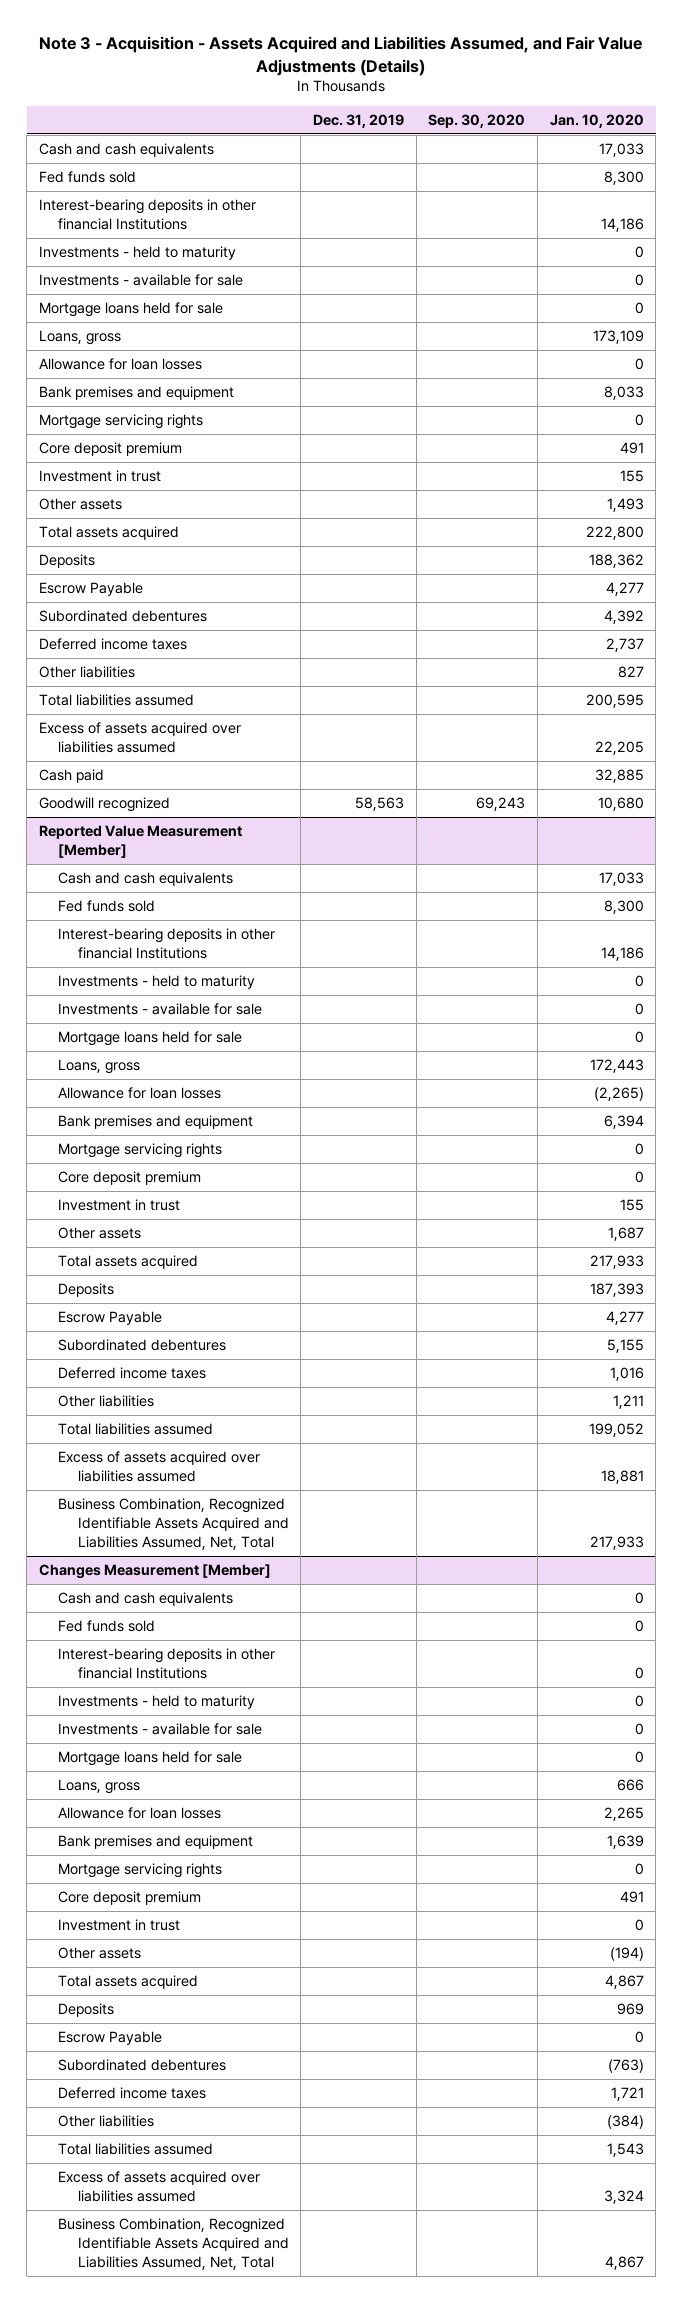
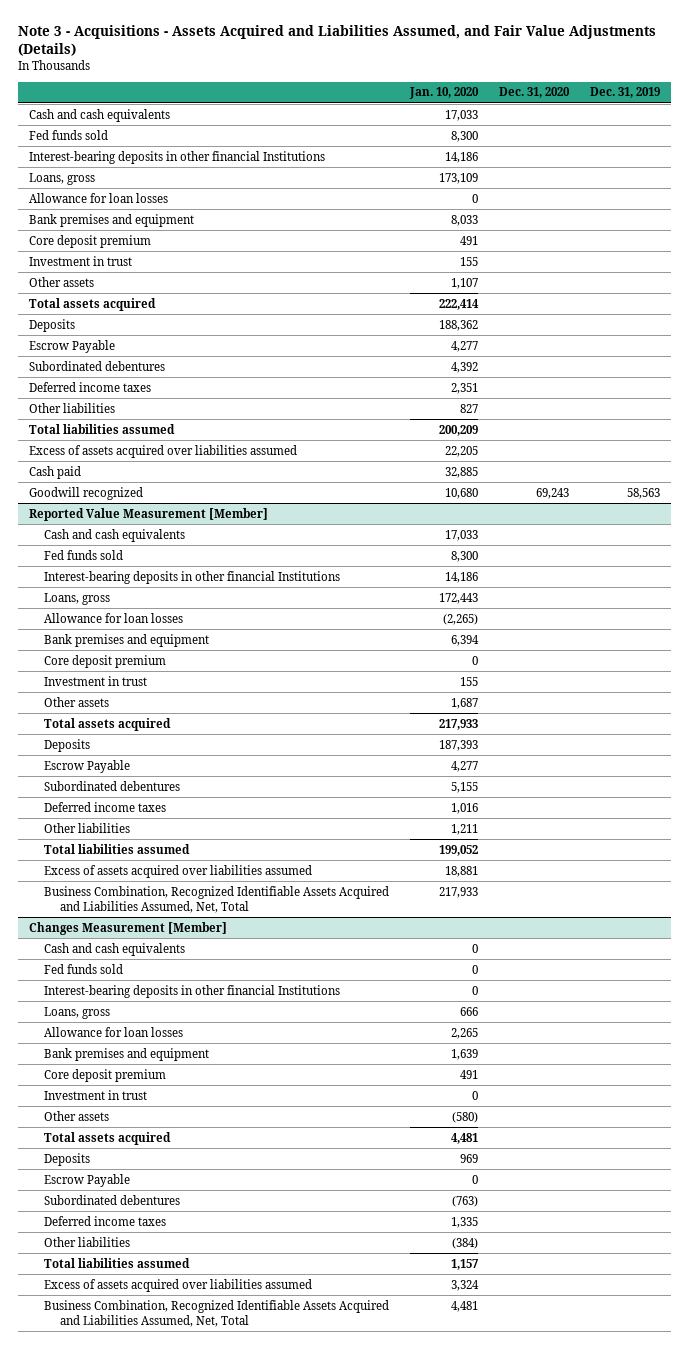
- Note 3 - Acquisition - Assets Acquired and Liabilities Assumed, and Fair Value Adjustments (Details)
+ Note 3 - Acquisitions - Assets Acquired and Liabilities Assumed, and Fair Value Adjustments (Details)
- | Dec. 31, 2019 | Sep. 30, 2020 | Jan. 10, 2020
+ | Jan. 10, 2020 | Dec. 31, 2020 | Dec. 31, 2019
- Investments - held to maturity | | | 0
- Investments - available for sale | | | 0
- Mortgage loans held for sale | | | 0
- Mortgage servicing rights | | | 0
- Other assets | | | 1,493
- Total assets acquired | | | 222,800
+ Other assets | 1,107 | |
+ Total assets acquired | 222,414 | |
- Deferred income taxes | | | 2,737
+ Deferred income taxes | 2,351 | |
- Total liabilities assumed | | | 200,595
+ Total liabilities assumed | 200,209 | |
@ Reported Value Measurement [Member]
- Investments - held to maturity | | | 0
- Investments - available for sale | | | 0
- Mortgage loans held for sale | | | 0
- Mortgage servicing rights | | | 0
@ Changes Measurement [Member]
- Investments - held to maturity | | | 0
- Investments - available for sale | | | 0
- Mortgage loans held for sale | | | 0
- Mortgage servicing rights | | | 0
- Other assets | | | (194)
- Total assets acquired | | | 4,867
+ Other assets | (580) | |
+ Total assets acquired | 4,481 | |
- Deferred income taxes | | | 1,721
+ Deferred income taxes | 1,335 | |
- Total liabilities assumed | | | 1,543
+ Total liabilities assumed | 1,157 | |
- Business Combination, Recognized Identifiable Assets Acquired and Liabilities Assumed, Net, Total | | | 4,867
+ Business Combination, Recognized Identifiable Assets Acquired and Liabilities Assumed, Net, Total | 4,481 | |

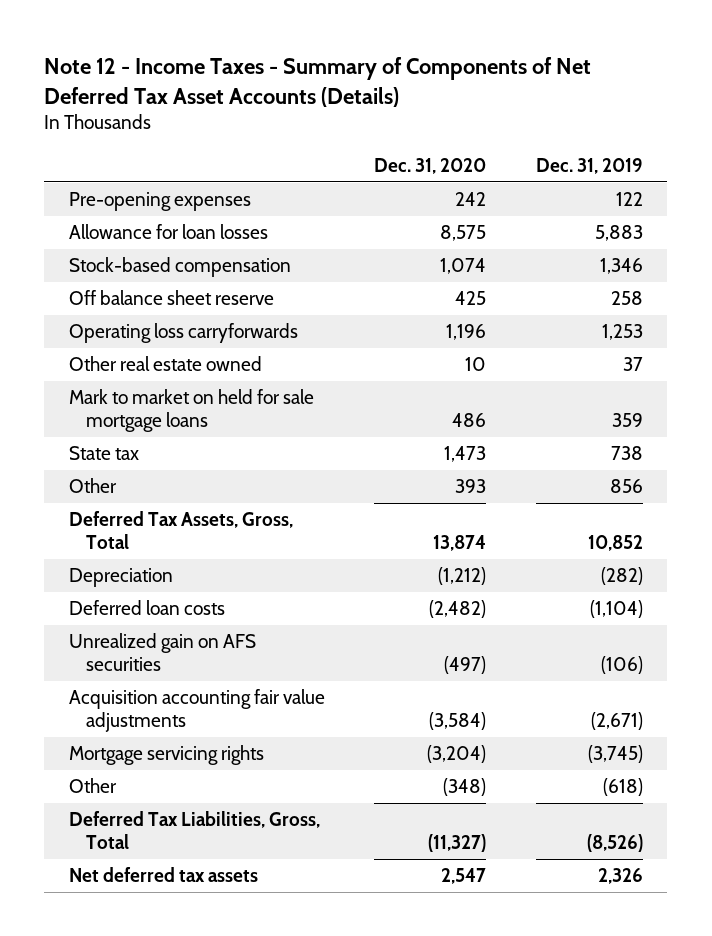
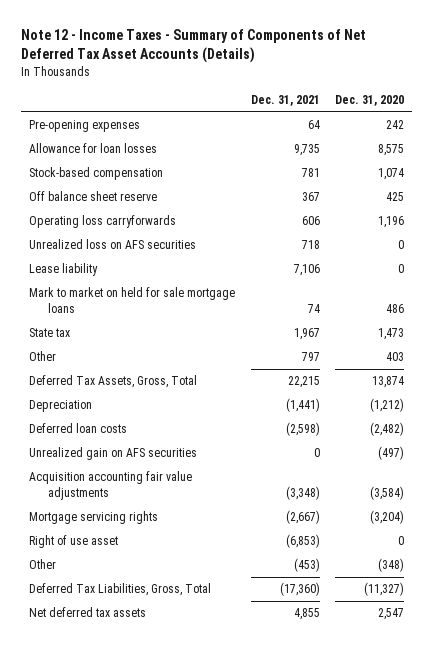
- | Dec. 31, 2020 | Dec. 31, 2019
+ | Dec. 31, 2021 | Dec. 31, 2020
- Other real estate owned | 10 | 37
+ Unrealized loss on AFS securities | 718 | 0
+ Lease liability | 7,106 | 0
- Other | 393 | 856
+ Other | 797 | 403
+ Right of use asset | (6,853) | 0

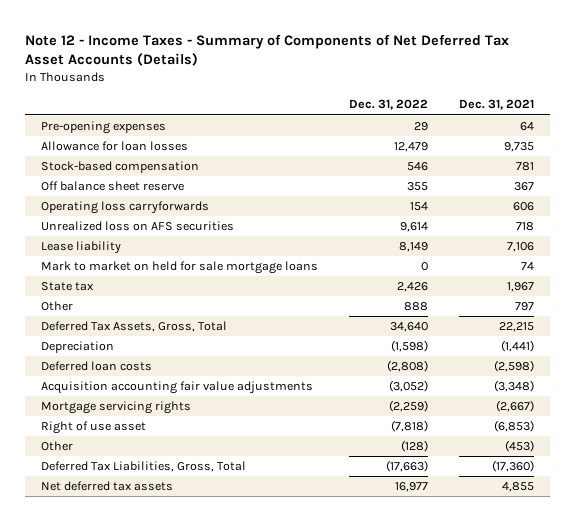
- | Dec. 31, 2021 | Dec. 31, 2020
+ | Dec. 31, 2022 | Dec. 31, 2021
- Unrealized gain on AFS securities | 0 | (497)

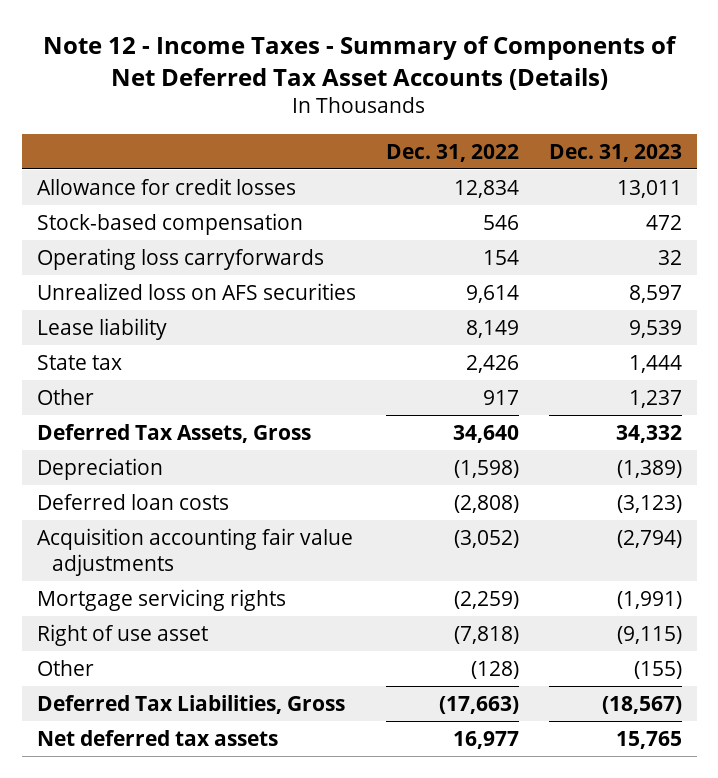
- | Dec. 31, 2022 | Dec. 31, 2021
+ | Dec. 31, 2022 | Dec. 31, 2023
- Pre-opening expenses | 29 | 64
- Allowance for loan losses | 12,479 | 9,735
+ Allowance for credit losses | 12,834 | 13,011
- Off balance sheet reserve | 355 | 367
- Mark to market on held for sale mortgage loans | 0 | 74
- Other | 888 | 797
- Deferred Tax Assets, Gross, Total | 34,640 | 22,215
+ Other | 917 | 1,237
+ Deferred Tax Assets, Gross | 34,640 | 34,332
- Deferred Tax Liabilities, Gross, Total | (17,663) | (17,360)
+ Deferred Tax Liabilities, Gross | (17,663) | (18,567)

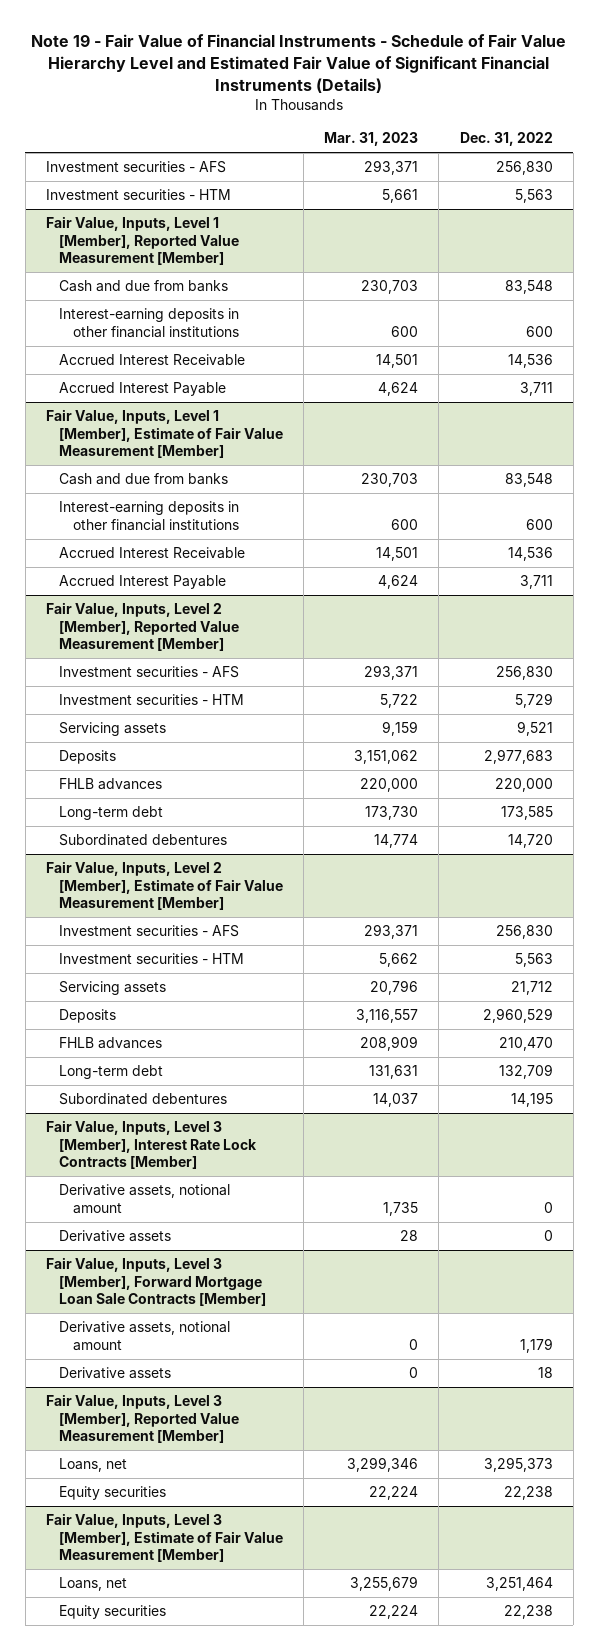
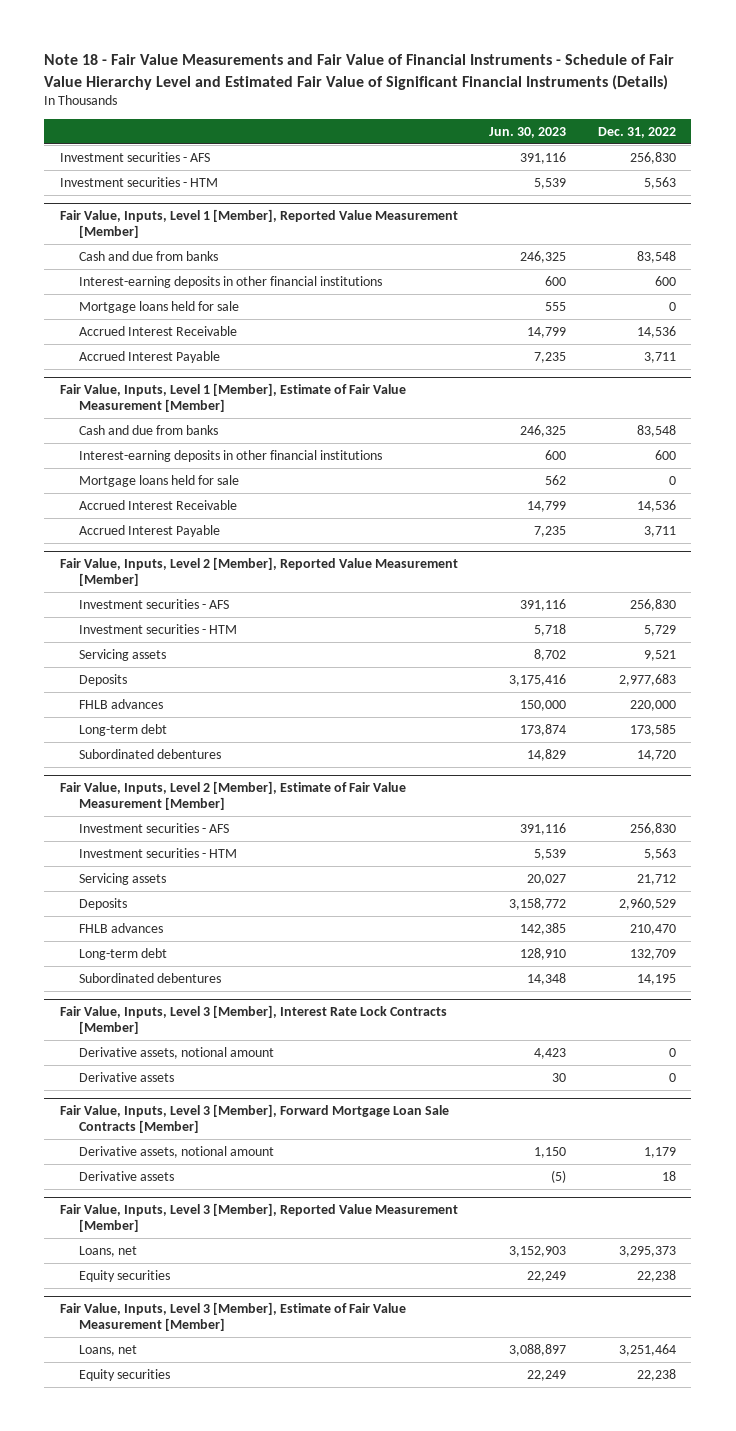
- Note 19 - Fair Value of Financial Instruments - Schedule of Fair Value Hierarchy Level and Estimated Fair Value of Significant Financial Instruments (Details)
+ Note 18 - Fair Value Measurements and Fair Value of Financial Instruments - Schedule of Fair Value Hierarchy Level and Estimated Fair Value of Significant Financial Instruments (Details)
- | Mar. 31, 2023 | Dec. 31, 2022
+ | Jun. 30, 2023 | Dec. 31, 2022
@ Fair Value, Inputs, Level 1 [Member], Reported Value Measurement [Member]
+ Mortgage loans held for sale | 555 | 0
@ Fair Value, Inputs, Level 1 [Member], Estimate of Fair Value Measurement [Member]
+ Mortgage loans held for sale | 562 | 0

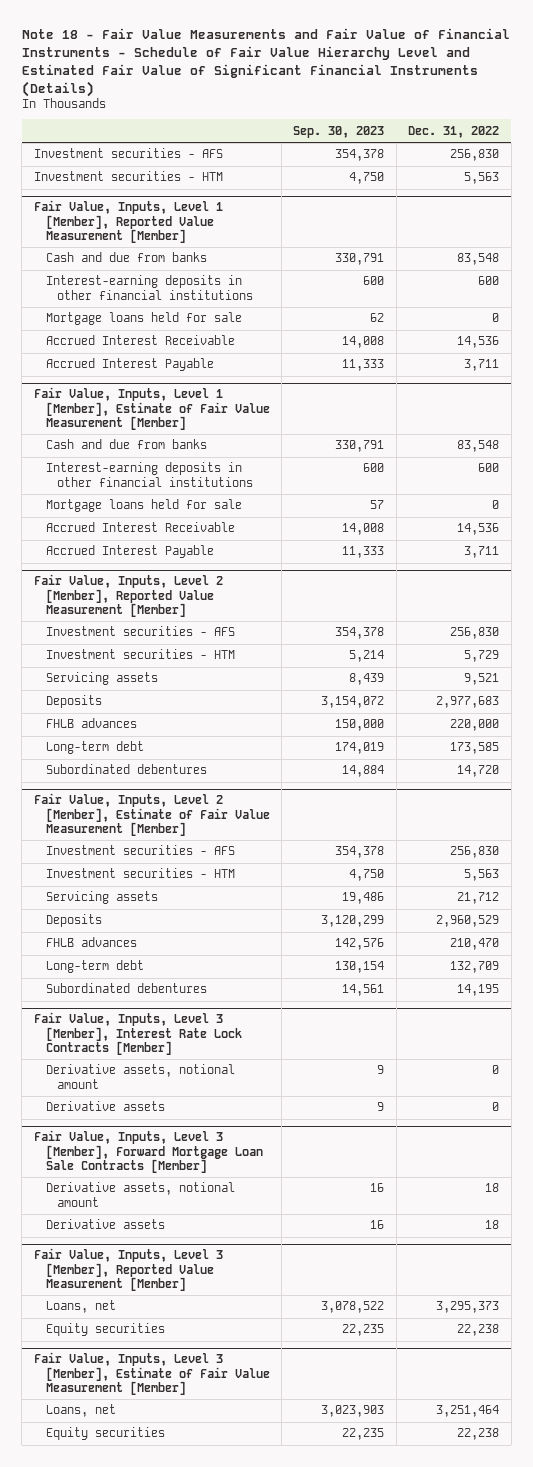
- | Jun. 30, 2023 | Dec. 31, 2022
+ | Sep. 30, 2023 | Dec. 31, 2022
@ Fair Value, Inputs, Level 3 [Member], Forward Mortgage Loan Sale Contracts [Member]
- Derivative assets, notional amount | 1,150 | 1,179
+ Derivative assets, notional amount | 16 | 18

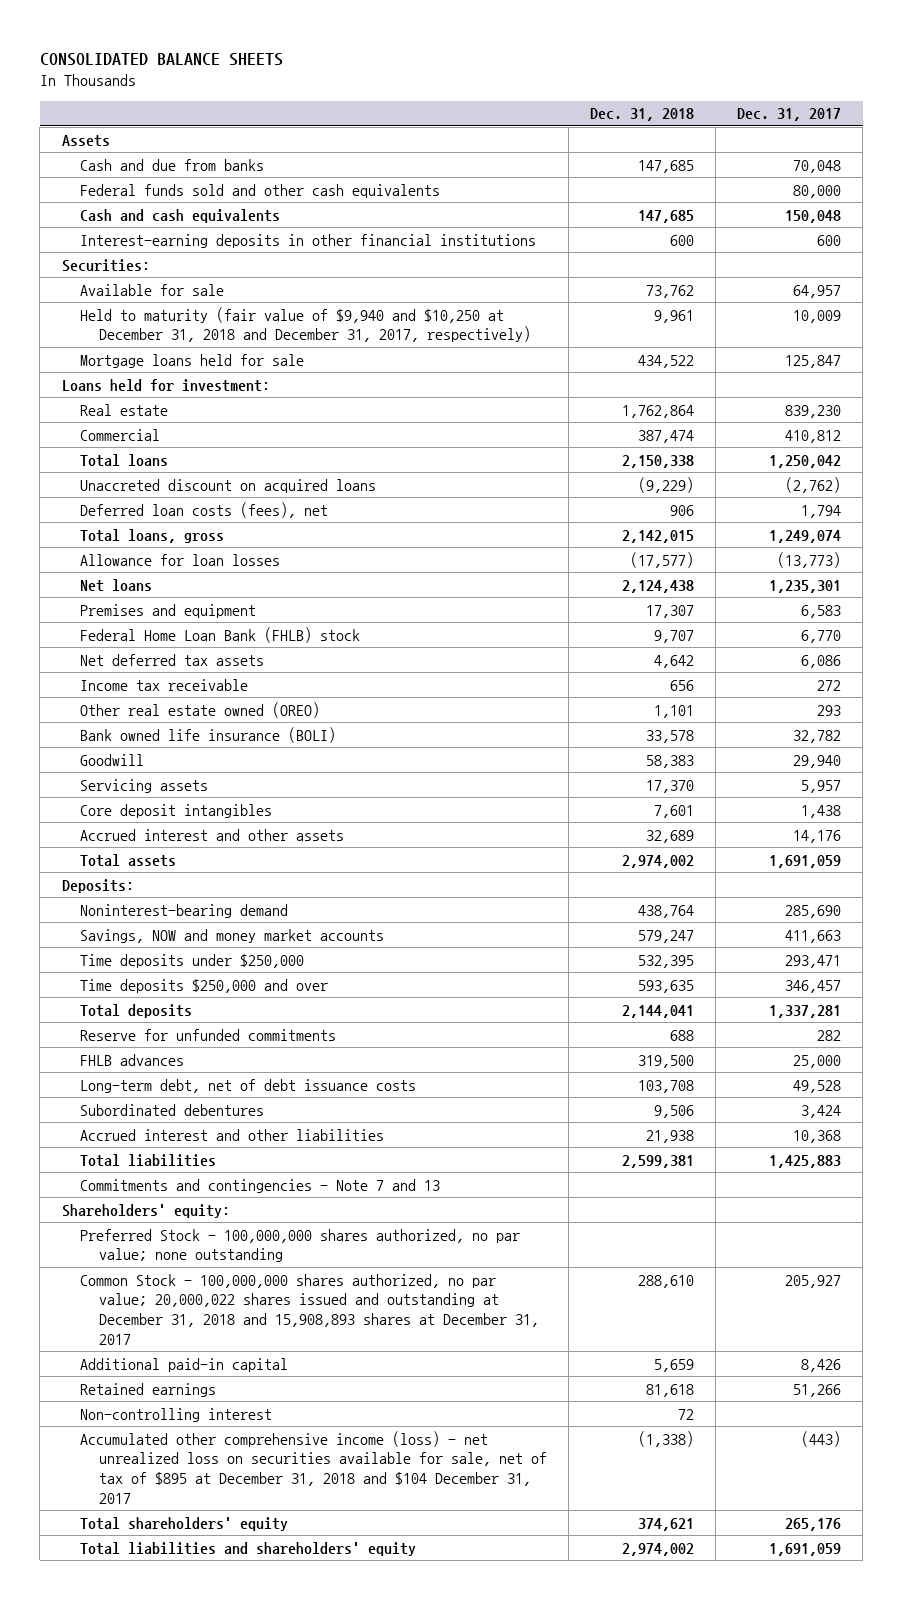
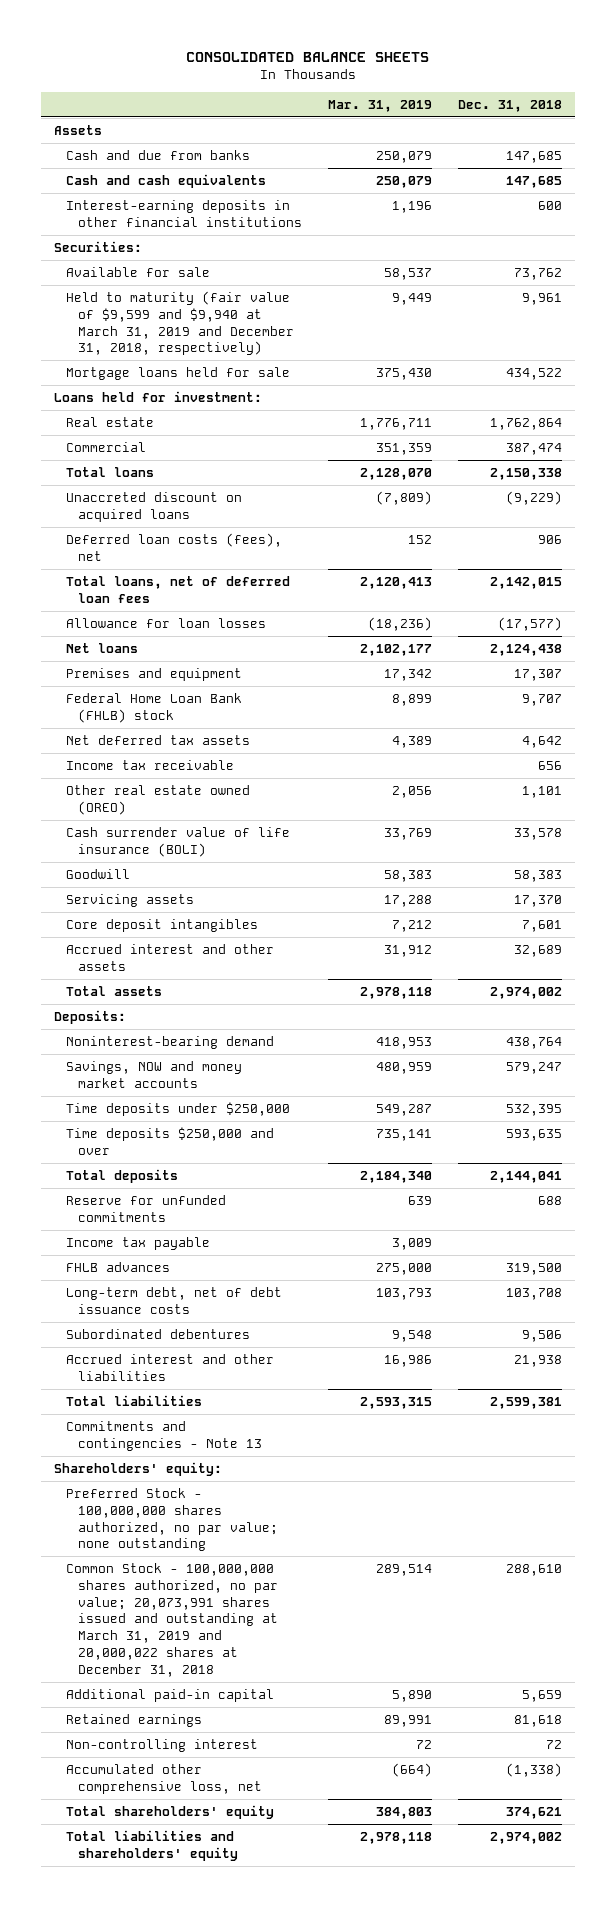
- | Dec. 31, 2018 | Dec. 31, 2017
+ | Mar. 31, 2019 | Dec. 31, 2018
- Federal funds sold and other cash equivalents | | 80,000
- Held to maturity (fair value of $9,940 and $10,250 at December 31, 2018 and December 31, 2017, respectively) | 9,961 | 10,009
+ Held to maturity (fair value of $9,599 and $9,940 at March 31, 2019 and December 31, 2018, respectively) | 9,449 | 9,961
- Total loans, gross | 2,142,015 | 1,249,074
+ Total loans, net of deferred loan fees | 2,120,413 | 2,142,015
- Bank owned life insurance (BOLI) | 33,578 | 32,782
+ Cash surrender value of life insurance (BOLI) | 33,769 | 33,578
+ Income tax payable | 3,009 |
- Commitments and contingencies - Note 7 and 13
+ Commitments and contingencies - Note 13
- Common Stock - 100,000,000 shares authorized, no par value; 20,000,022 shares issued and outstanding at December 31, 2018 and 15,908,893 shares at December 31, 2017 | 288,610 | 205,927
+ Common Stock - 100,000,000 shares authorized, no par value; 20,073,991 shares issued and outstanding at March 31, 2019 and 20,000,022 shares at December 31, 2018 | 289,514 | 288,610
- Accumulated other comprehensive income (loss) - net unrealized loss on securities available for sale, net of tax of $895 at December 31, 2018 and $104 December 31, 2017 | (1,338) | (443)
+ Accumulated other comprehensive loss, net | (664) | (1,338)

